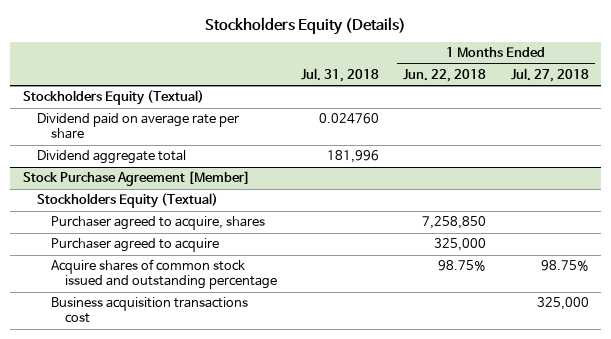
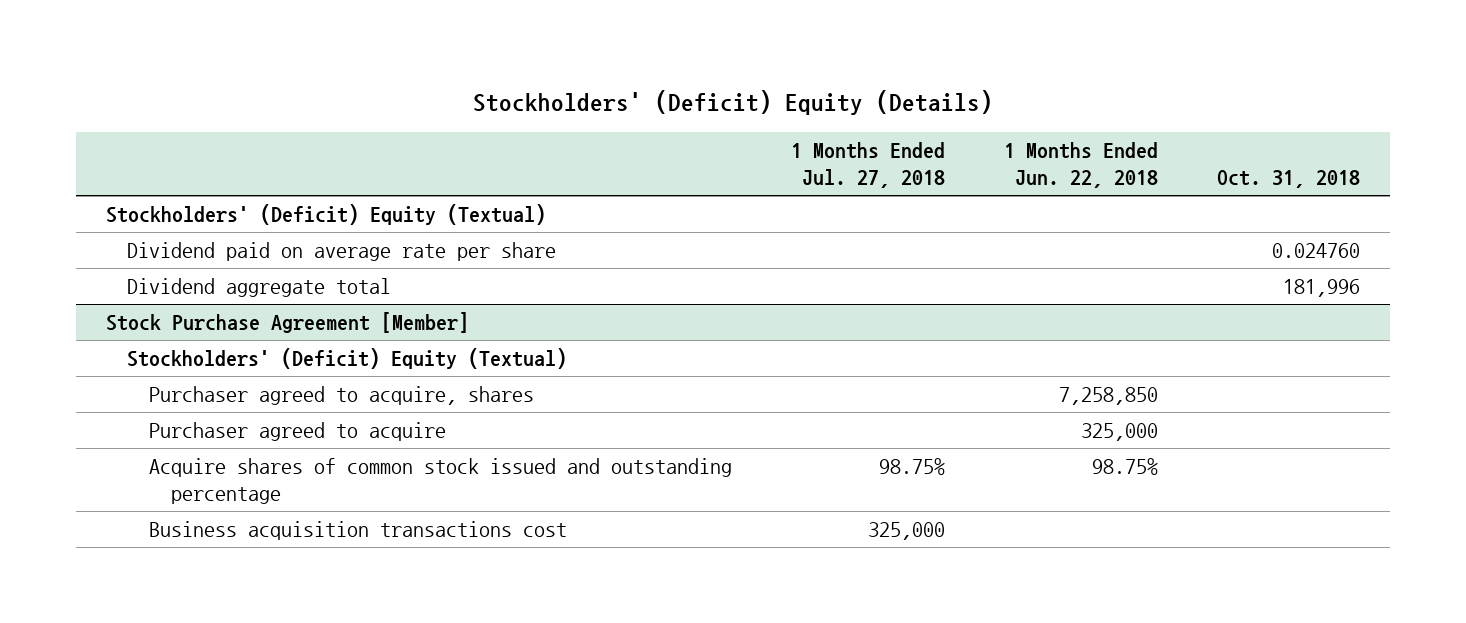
- Stockholders Equity (Details)
+ Stockholders' (Deficit) Equity (Details)
- | Jul. 31, 2018 | 1 Months Ended Jun. 22, 2018 | 1 Months Ended Jul. 27, 2018
+ | 1 Months Ended Jul. 27, 2018 | 1 Months Ended Jun. 22, 2018 | Oct. 31, 2018
- Stockholders Equity (Textual)
+ Stockholders' (Deficit) Equity (Textual)
@ Stock Purchase Agreement [Member]
- Stockholders Equity (Textual)
+ Stockholders' (Deficit) Equity (Textual)

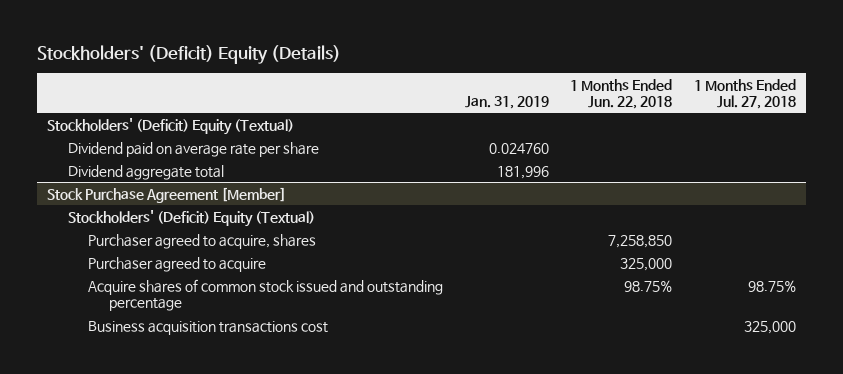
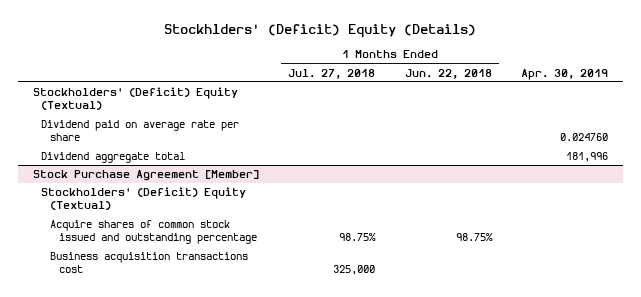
- Stockholders' (Deficit) Equity (Details)
+ Stockhlders' (Deficit) Equity (Details)
- | Jan. 31, 2019 | 1 Months Ended Jun. 22, 2018 | 1 Months Ended Jul. 27, 2018
+ | 1 Months Ended Jul. 27, 2018 | 1 Months Ended Jun. 22, 2018 | Apr. 30, 2019
@ Stock Purchase Agreement [Member]
- Purchaser agreed to acquire, shares | | 7,258,850 |
- Purchaser agreed to acquire | | 325,000 |

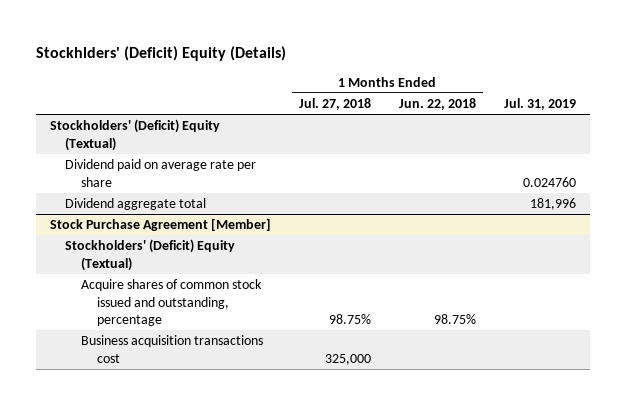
- | 1 Months Ended Jul. 27, 2018 | 1 Months Ended Jun. 22, 2018 | Apr. 30, 2019
+ | 1 Months Ended Jul. 27, 2018 | 1 Months Ended Jun. 22, 2018 | Jul. 31, 2019
@ Stock Purchase Agreement [Member]
- Acquire shares of common stock issued and outstanding percentage | 98.75% | 98.75% |
+ Acquire shares of common stock issued and outstanding, percentage | 98.75% | 98.75% |

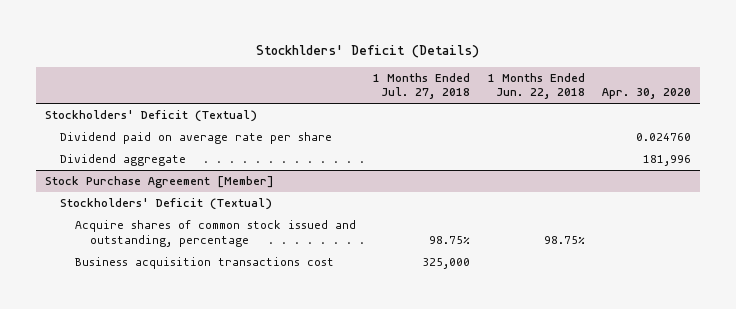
- Stockhlders' (Deficit) Equity (Details)
+ Stockhlders' Deficit (Details)
- | 1 Months Ended Jul. 27, 2018 | 1 Months Ended Jun. 22, 2018 | Jul. 31, 2019
+ | 1 Months Ended Jul. 27, 2018 | 1 Months Ended Jun. 22, 2018 | Apr. 30, 2020
- Stockholders' (Deficit) Equity (Textual)
+ Stockholders' Deficit (Textual)
- Dividend aggregate total | | | 181,996
+ Dividend aggregate | | | 181,996
@ Stock Purchase Agreement [Member]
- Stockholders' (Deficit) Equity (Textual)
+ Stockholders' Deficit (Textual)

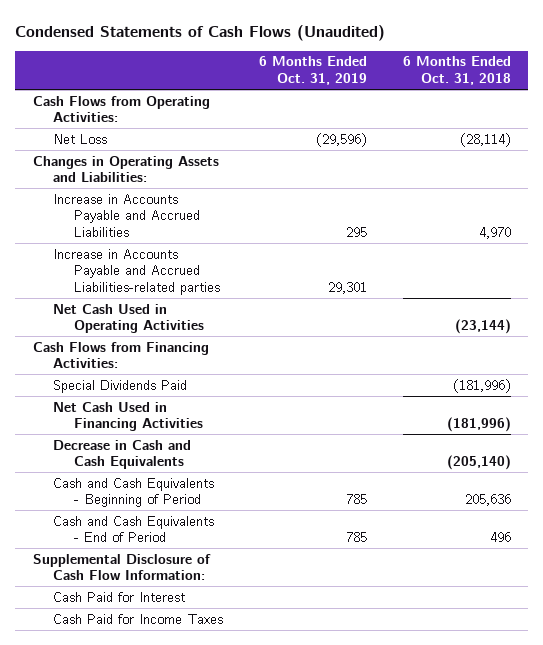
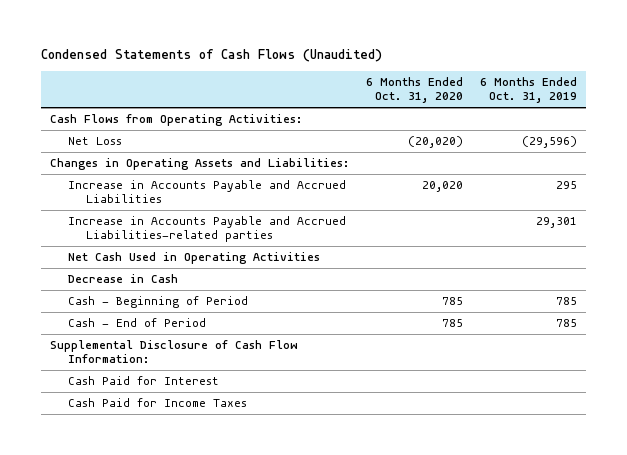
- | 6 Months Ended Oct. 31, 2019 | 6 Months Ended Oct. 31, 2018
+ | 6 Months Ended Oct. 31, 2020 | 6 Months Ended Oct. 31, 2019
- Cash Flows from Financing Activities:
- Special Dividends Paid | | (181,996)
- Net Cash Used in Financing Activities | | (181,996)
- Decrease in Cash and Cash Equivalents | | (205,140)
- Cash and Cash Equivalents - Beginning of Period | 785 | 205,636
- Cash and Cash Equivalents - End of Period | 785 | 496
+ Decrease in Cash
+ Cash - Beginning of Period | 785 | 785
+ Cash - End of Period | 785 | 785

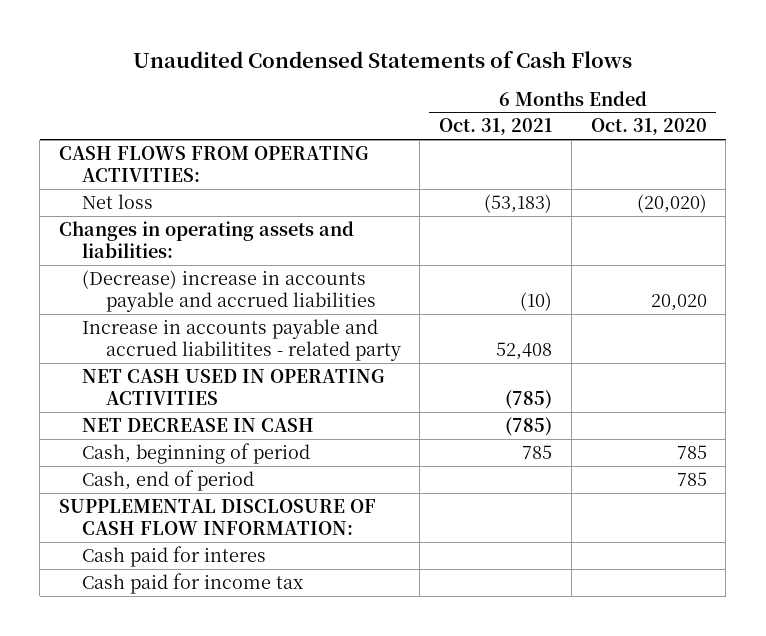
- Condensed Statements of Cash Flows (Unaudited)
+ Unaudited Condensed Statements of Cash Flows
- | 6 Months Ended Oct. 31, 2020 | 6 Months Ended Oct. 31, 2019
+ | 6 Months Ended Oct. 31, 2021 | 6 Months Ended Oct. 31, 2020
- Cash Flows from Operating Activities:
- Net Loss | (20,020) | (29,596)
- Changes in Operating Assets and Liabilities:
- Increase in Accounts Payable and Accrued Liabilities | 20,020 | 295
- Increase in Accounts Payable and Accrued Liabilities-related parties | | 29,301
- Net Cash Used in Operating Activities
- Decrease in Cash
- Cash - Beginning of Period | 785 | 785
- Cash - End of Period | 785 | 785
- Supplemental Disclosure of Cash Flow Information:
- Cash Paid for Interest
- Cash Paid for Income Taxes
+ CASH FLOWS FROM OPERATING ACTIVITIES:
+ Net loss | (53,183) | (20,020)
+ Changes in operating assets and liabilities:
+ (Decrease) increase in accounts payable and accrued liabilities | (10) | 20,020
+ Increase in accounts payable and accrued liabilitites - related party | 52,408 |
+ NET CASH USED IN OPERATING ACTIVITIES | (785) |
+ NET DECREASE IN CASH | (785) |
+ Cash, beginning of period | 785 | 785
+ Cash, end of period | | 785
+ SUPPLEMENTAL DISCLOSURE OF CASH FLOW INFORMATION:
+ Cash paid for interes
+ Cash paid for income tax

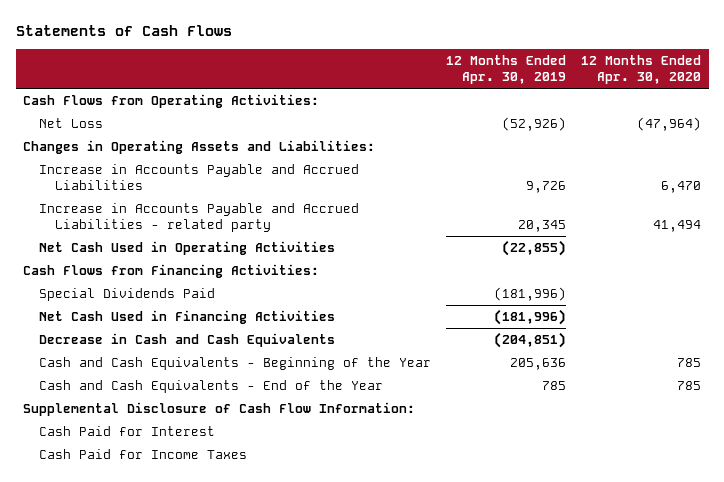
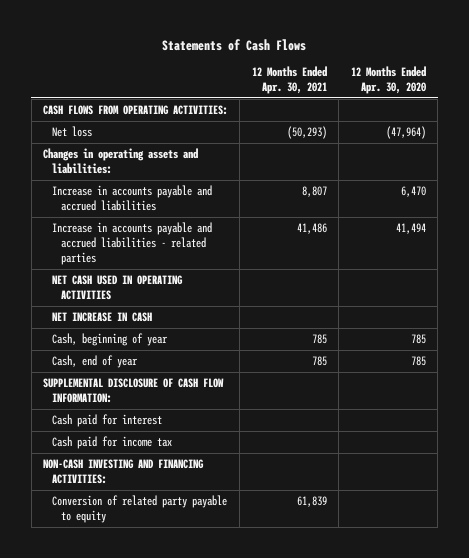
- | 12 Months Ended Apr. 30, 2019 | 12 Months Ended Apr. 30, 2020
+ | 12 Months Ended Apr. 30, 2021 | 12 Months Ended Apr. 30, 2020
- Cash Flows from Operating Activities:
- Net Loss | (52,926) | (47,964)
- Changes in Operating Assets and Liabilities:
- Increase in Accounts Payable and Accrued Liabilities | 9,726 | 6,470
- Increase in Accounts Payable and Accrued Liabilities - related party | 20,345 | 41,494
- Net Cash Used in Operating Activities | (22,855) |
- Cash Flows from Financing Activities:
- Special Dividends Paid | (181,996) |
- Net Cash Used in Financing Activities | (181,996) |
- Decrease in Cash and Cash Equivalents | (204,851) |
- Cash and Cash Equivalents - Beginning of the Year | 205,636 | 785
- Cash and Cash Equivalents - End of the Year | 785 | 785
- Supplemental Disclosure of Cash Flow Information:
- Cash Paid for Interest
- Cash Paid for Income Taxes
+ CASH FLOWS FROM OPERATING ACTIVITIES:
+ Net loss | (50,293) | (47,964)
+ Changes in operating assets and liabilities:
+ Increase in accounts payable and accrued liabilities | 8,807 | 6,470
+ Increase in accounts payable and accrued liabilities - related parties | 41,486 | 41,494
+ NET CASH USED IN OPERATING ACTIVITIES
+ NET INCREASE IN CASH
+ Cash, beginning of year | 785 | 785
+ Cash, end of year | 785 | 785
+ SUPPLEMENTAL DISCLOSURE OF CASH FLOW INFORMATION:
+ Cash paid for interest
+ Cash paid for income tax
+ NON-CASH INVESTING AND FINANCING ACTIVITIES:
+ Conversion of related party payable to equity | 61,839 |

